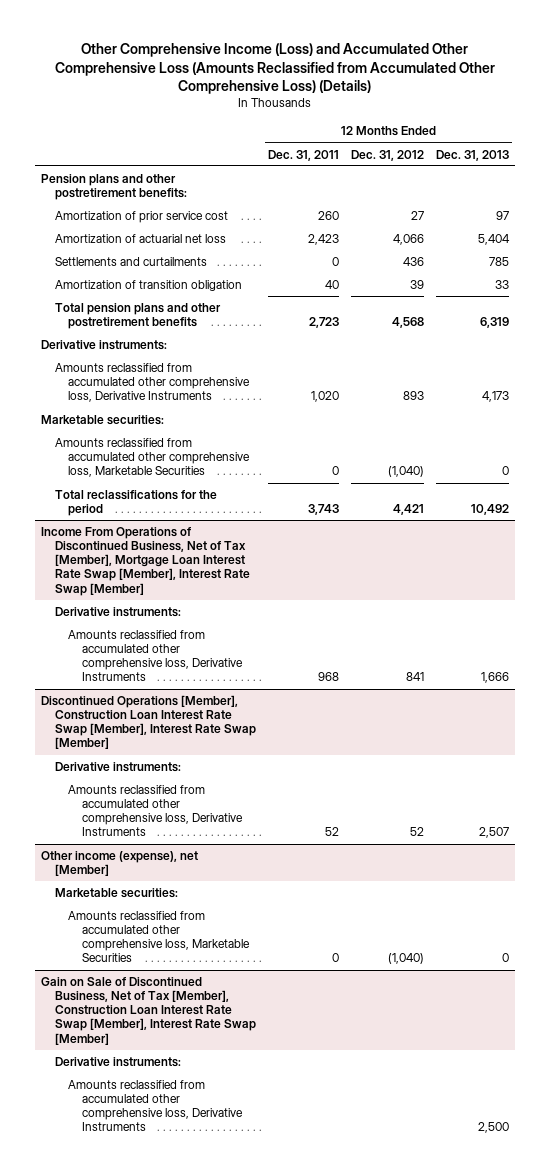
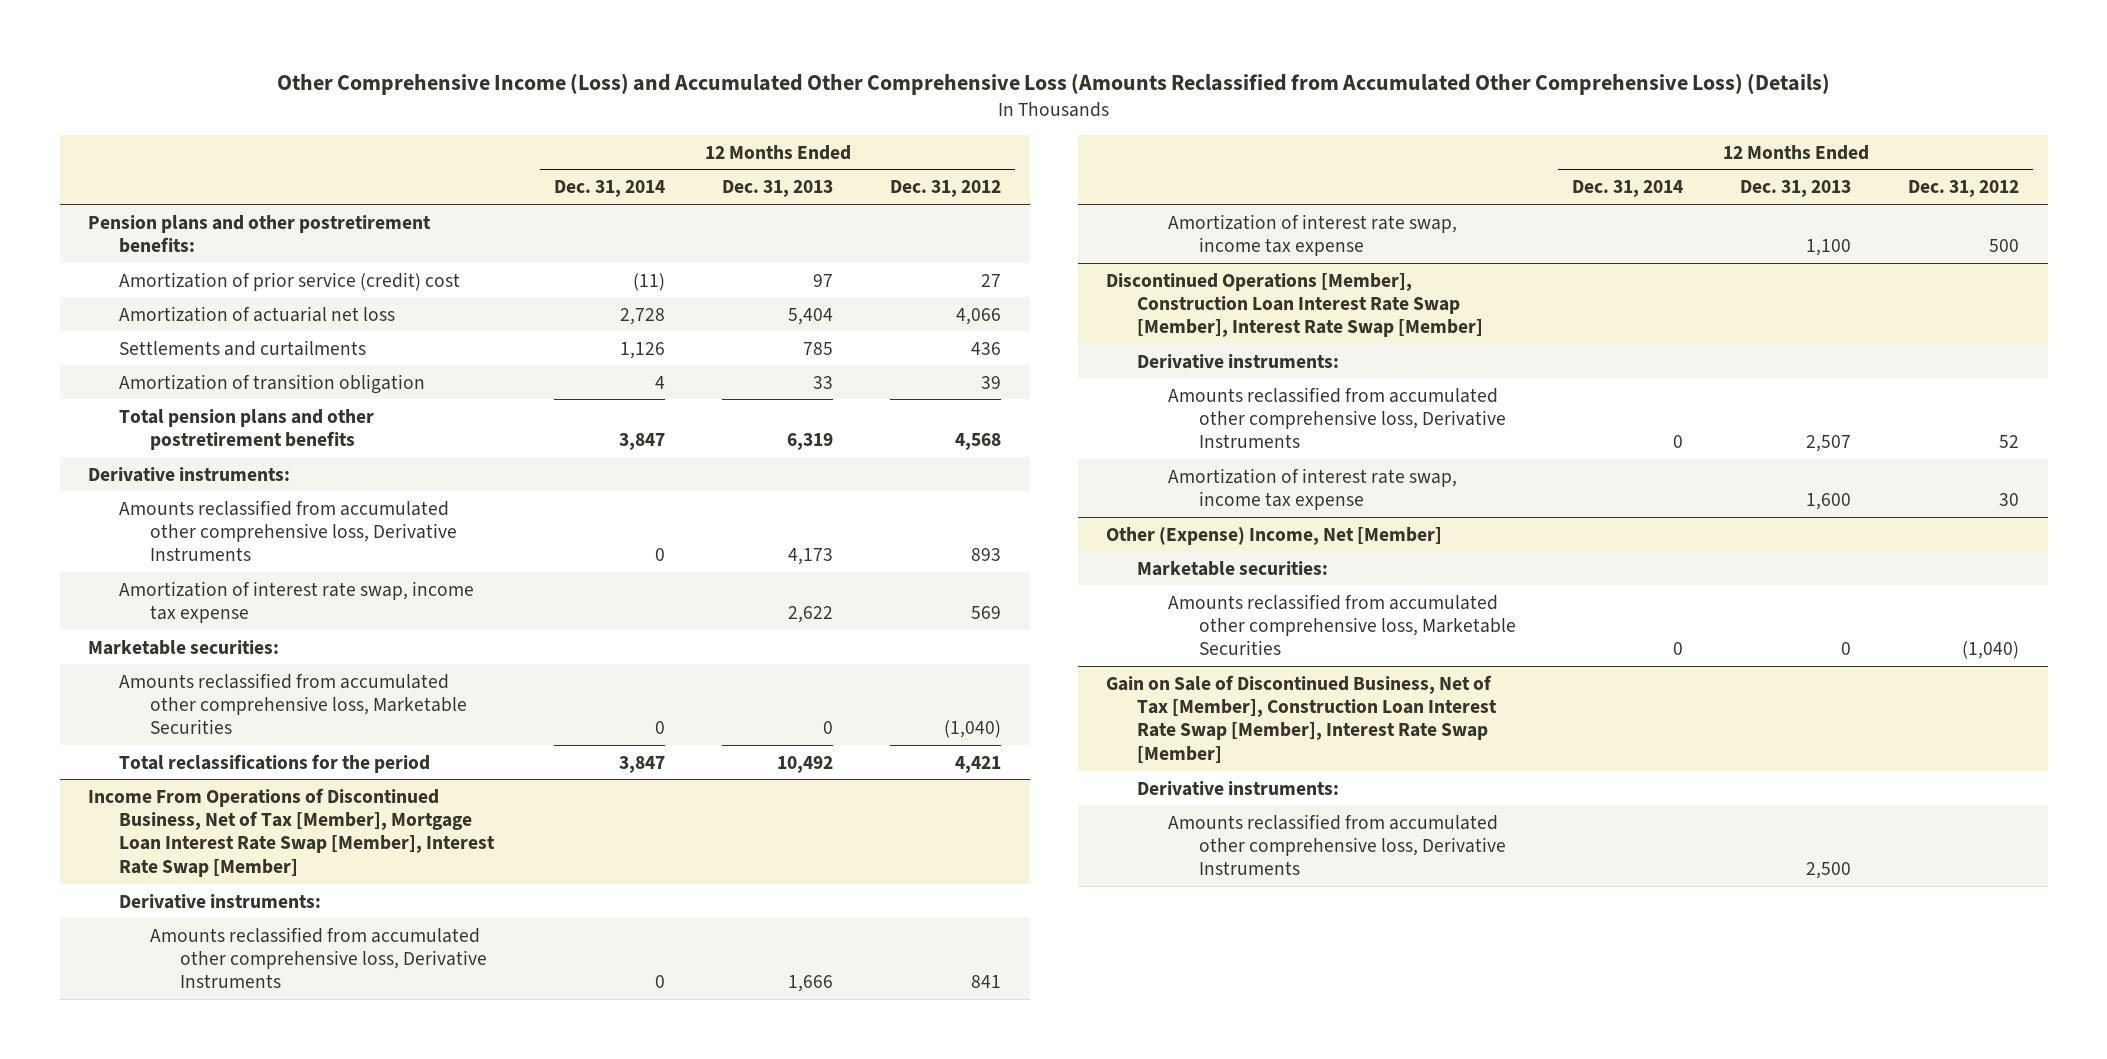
- | 12 Months Ended Dec. 31, 2011 | 12 Months Ended Dec. 31, 2012 | 12 Months Ended Dec. 31, 2013
+ | 12 Months Ended Dec. 31, 2014 | 12 Months Ended Dec. 31, 2013 | 12 Months Ended Dec. 31, 2012
- Amortization of prior service cost | 260 | 27 | 97
+ Amortization of prior service (credit) cost | (11) | 97 | 27
+ Amortization of interest rate swap, income tax expense | | 2,622 | 569
@ Income From Operations of Discontinued Business, Net of Tax [Member], Mortgage Loan Interest Rate Swap [Member], Interest Rate Swap [Member]
+ Amortization of interest rate swap, income tax expense | | 1,100 | 500
- Other income (expense), net [Member]
@ Discontinued Operations [Member], Construction Loan Interest Rate Swap [Member], Interest Rate Swap [Member]
+ Amortization of interest rate swap, income tax expense | | 1,600 | 30
+ Other (Expense) Income, Net [Member]

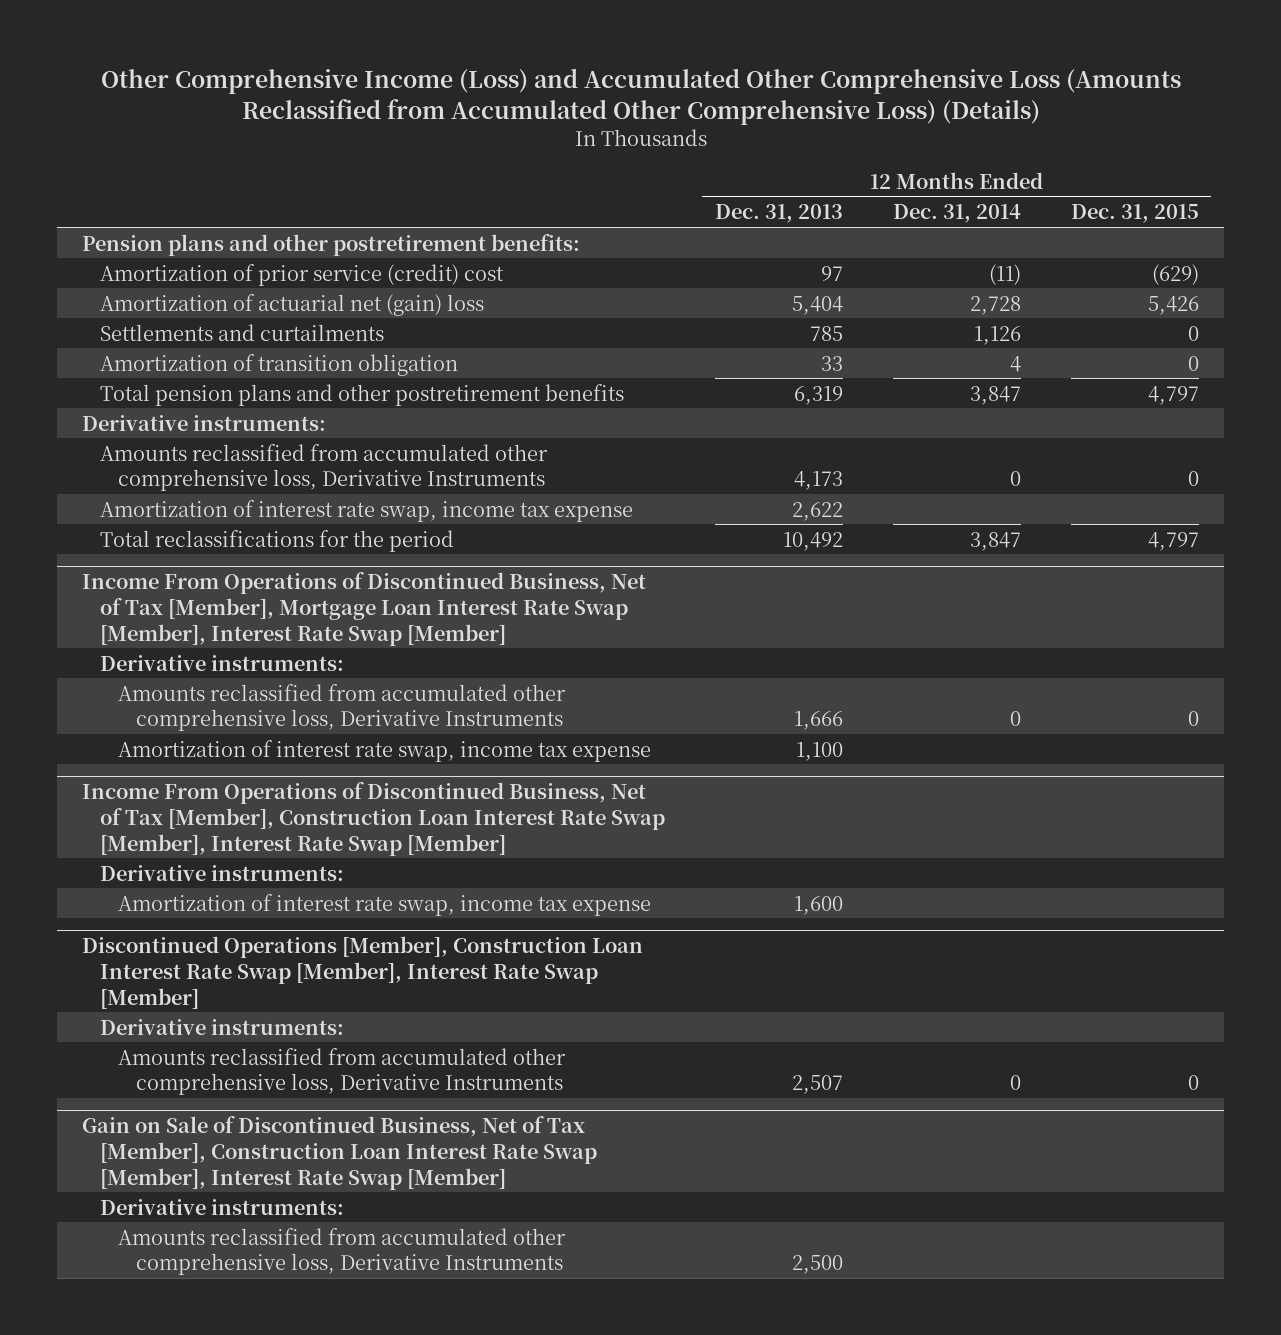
- | 12 Months Ended Dec. 31, 2014 | 12 Months Ended Dec. 31, 2013 | 12 Months Ended Dec. 31, 2012
+ | 12 Months Ended Dec. 31, 2013 | 12 Months Ended Dec. 31, 2014 | 12 Months Ended Dec. 31, 2015
- Amortization of actuarial net loss | 2,728 | 5,404 | 4,066
+ Amortization of actuarial net (gain) loss | 5,404 | 2,728 | 5,426
- Marketable securities:
- Amounts reclassified from accumulated other comprehensive loss, Marketable Securities | 0 | 0 | (1,040)
+ Income From Operations of Discontinued Business, Net of Tax [Member], Construction Loan Interest Rate Swap [Member], Interest Rate Swap [Member]
+ Derivative instruments:
+ Amortization of interest rate swap, income tax expense | 1,600 | |
@ Discontinued Operations [Member], Construction Loan Interest Rate Swap [Member], Interest Rate Swap [Member]
- Amortization of interest rate swap, income tax expense | | 1,600 | 30
- Other (Expense) Income, Net [Member]
- Marketable securities:
- Amounts reclassified from accumulated other comprehensive loss, Marketable Securities | 0 | 0 | (1,040)

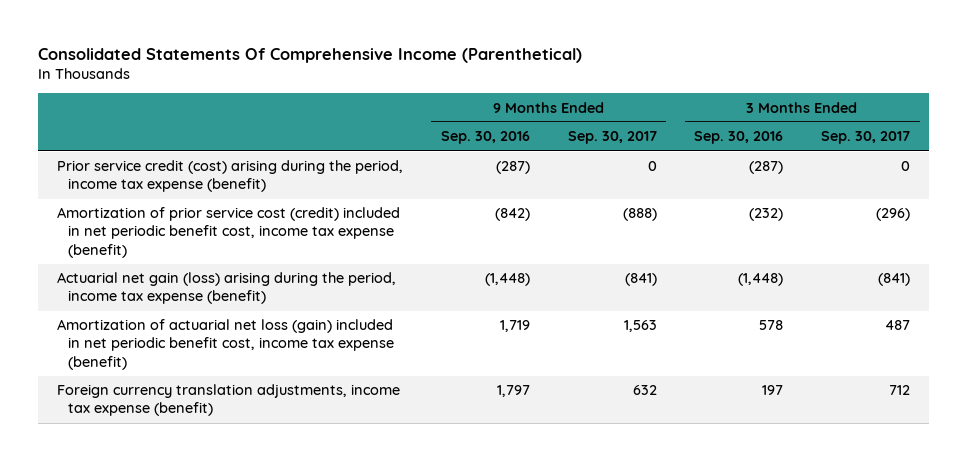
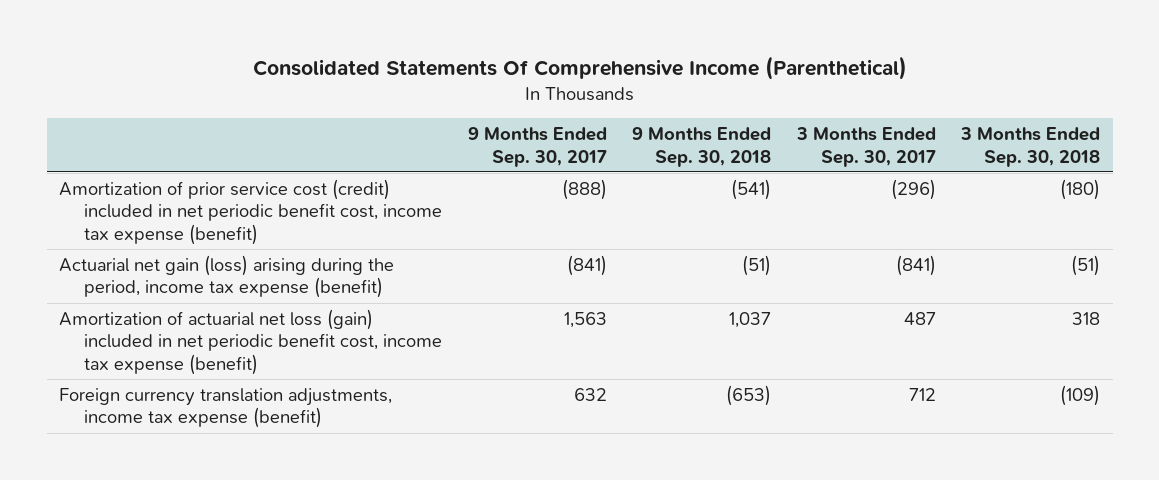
- | 9 Months Ended Sep. 30, 2016 | 9 Months Ended Sep. 30, 2017 | 3 Months Ended Sep. 30, 2016 | 3 Months Ended Sep. 30, 2017
+ | 9 Months Ended Sep. 30, 2017 | 9 Months Ended Sep. 30, 2018 | 3 Months Ended Sep. 30, 2017 | 3 Months Ended Sep. 30, 2018
- Prior service credit (cost) arising during the period, income tax expense (benefit) | (287) | 0 | (287) | 0

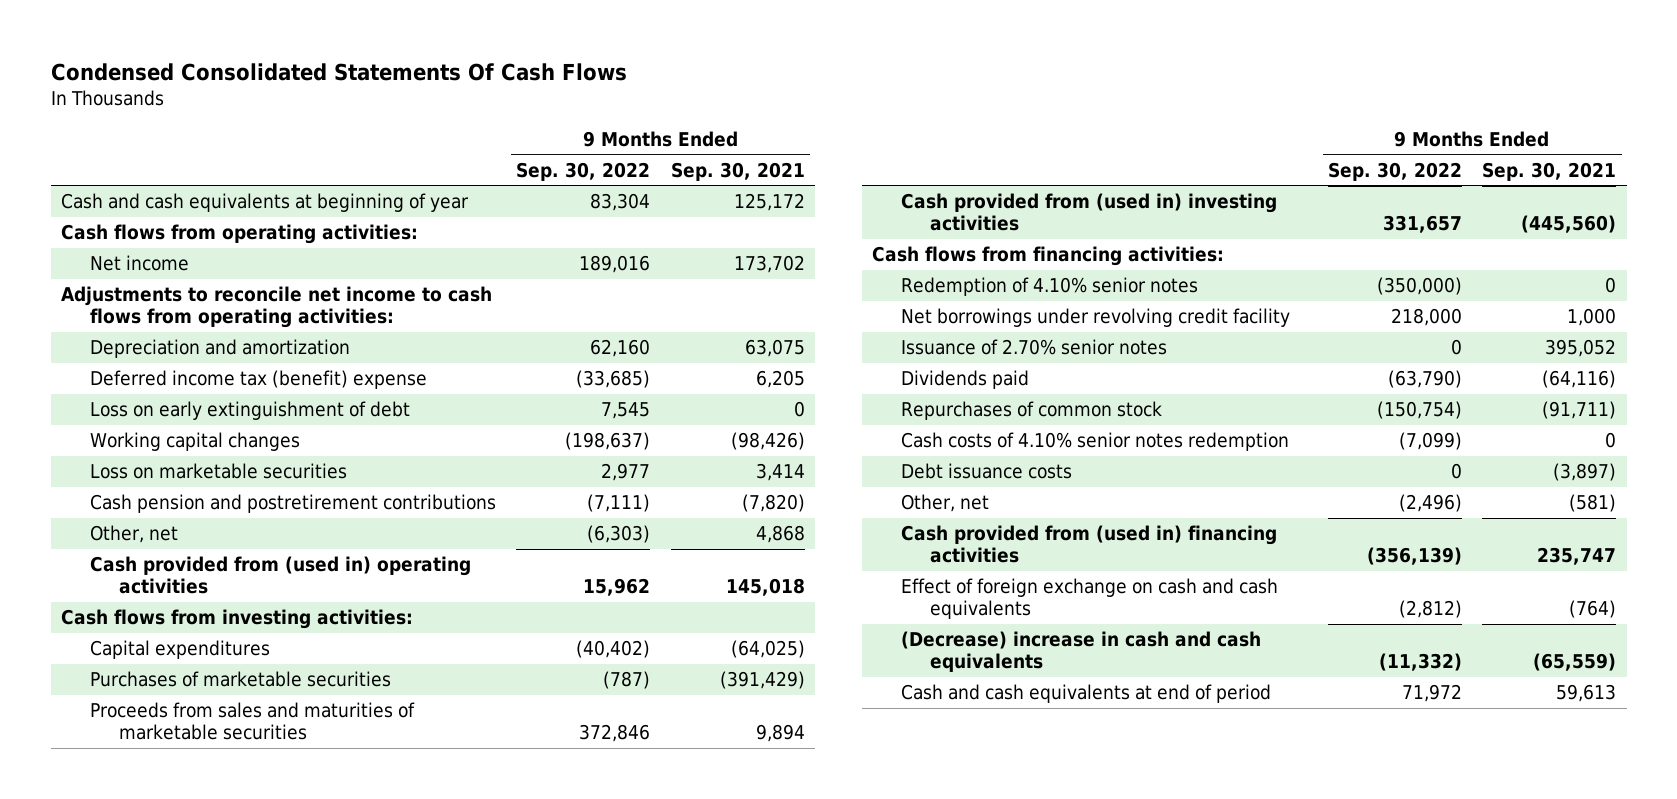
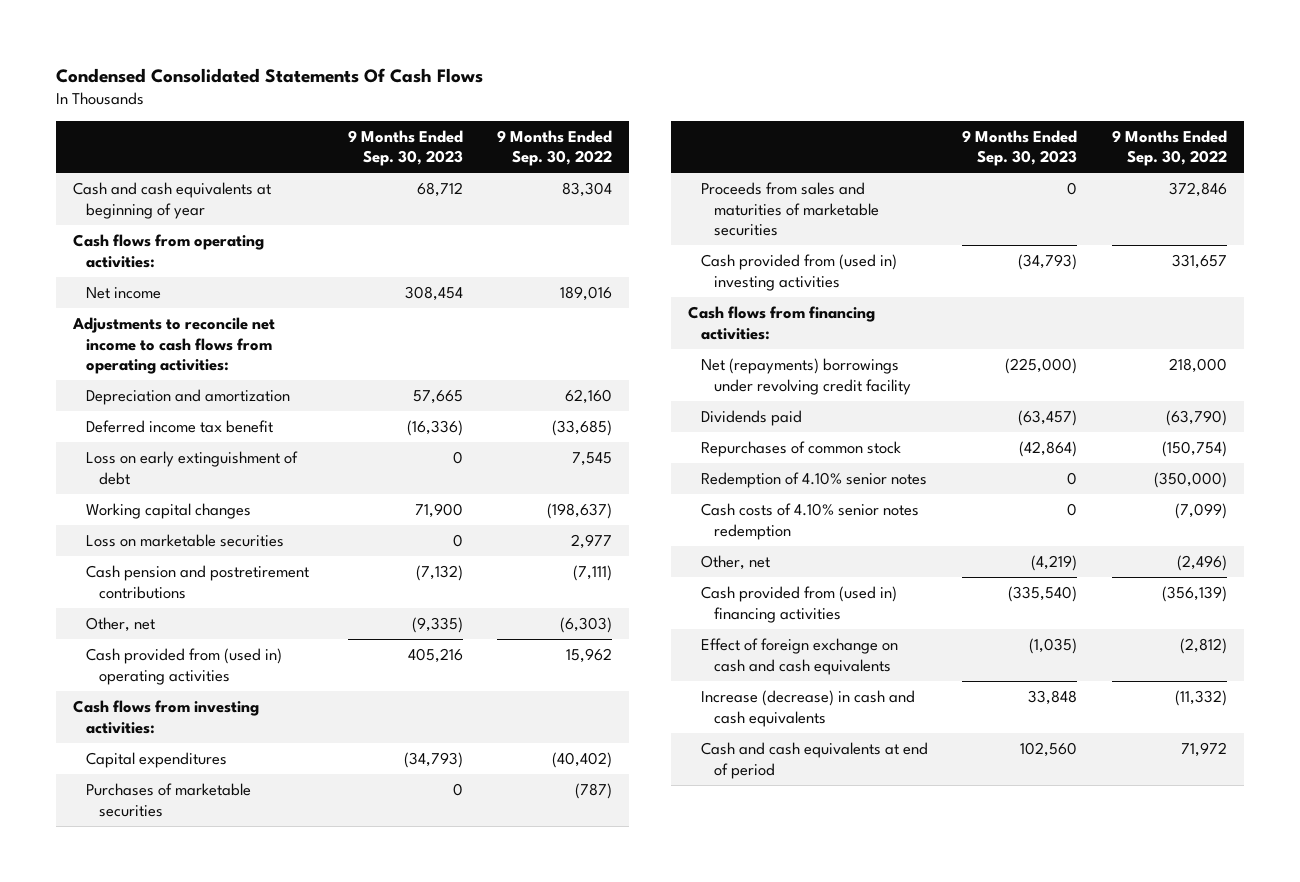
- | 9 Months Ended Sep. 30, 2022 | 9 Months Ended Sep. 30, 2021
+ | 9 Months Ended Sep. 30, 2023 | 9 Months Ended Sep. 30, 2022
- Deferred income tax (benefit) expense | (33,685) | 6,205
+ Deferred income tax benefit | (16,336) | (33,685)
- Net borrowings under revolving credit facility | 218,000 | 1,000
- Issuance of 2.70% senior notes | 0 | 395,052
+ Net (repayments) borrowings under revolving credit facility | (225,000) | 218,000
moved down: Redemption of 4.10% senior notes | 0 | (350,000)
- Debt issuance costs | 0 | (3,897)
- (Decrease) increase in cash and cash equivalents | (11,332) | (65,559)
+ Increase (decrease) in cash and cash equivalents | 33,848 | (11,332)

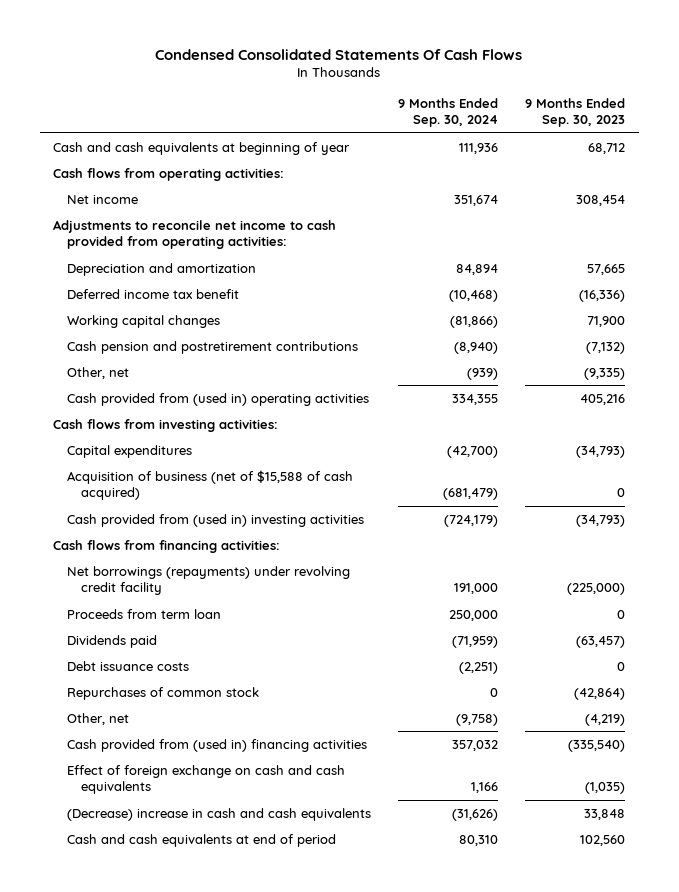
- | 9 Months Ended Sep. 30, 2023 | 9 Months Ended Sep. 30, 2022
+ | 9 Months Ended Sep. 30, 2024 | 9 Months Ended Sep. 30, 2023
- Adjustments to reconcile net income to cash flows from operating activities:
+ Adjustments to reconcile net income to cash provided from operating activities:
- Loss on early extinguishment of debt | 0 | 7,545
- Loss on marketable securities | 0 | 2,977
- Purchases of marketable securities | 0 | (787)
- Proceeds from sales and maturities of marketable securities | 0 | 372,846
+ Acquisition of business (net of $15,588 of cash acquired) | (681,479) | 0
- Net (repayments) borrowings under revolving credit facility | (225,000) | 218,000
+ Net borrowings (repayments) under revolving credit facility | 191,000 | (225,000)
+ Proceeds from term loan | 250,000 | 0
+ Debt issuance costs | (2,251) | 0
- Redemption of 4.10% senior notes | 0 | (350,000)
- Cash costs of 4.10% senior notes redemption | 0 | (7,099)
- Increase (decrease) in cash and cash equivalents | 33,848 | (11,332)
+ (Decrease) increase in cash and cash equivalents | (31,626) | 33,848

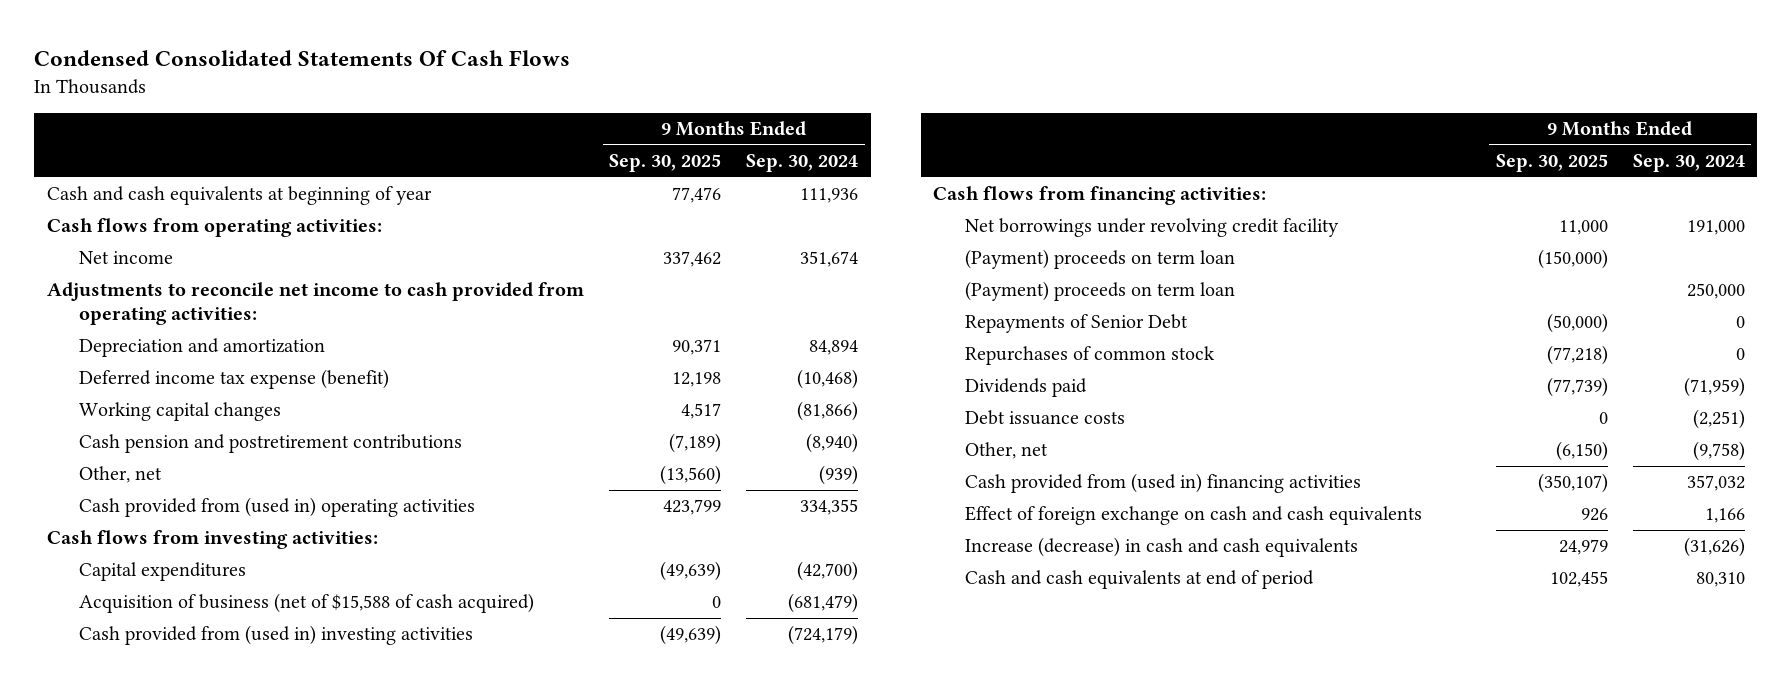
- | 9 Months Ended Sep. 30, 2024 | 9 Months Ended Sep. 30, 2023
+ | 9 Months Ended Sep. 30, 2025 | 9 Months Ended Sep. 30, 2024
- Deferred income tax benefit | (10,468) | (16,336)
+ Deferred income tax expense (benefit) | 12,198 | (10,468)
- Net borrowings (repayments) under revolving credit facility | 191,000 | (225,000)
- Proceeds from term loan | 250,000 | 0
+ Net borrowings under revolving credit facility | 11,000 | 191,000
+ (Payment) proceeds on term loan | (150,000) |
+ (Payment) proceeds on term loan | | 250,000
+ Repayments of Senior Debt | (50,000) | 0
moved up: Repurchases of common stock | (77,218) | 0
- (Decrease) increase in cash and cash equivalents | (31,626) | 33,848
+ Increase (decrease) in cash and cash equivalents | 24,979 | (31,626)

